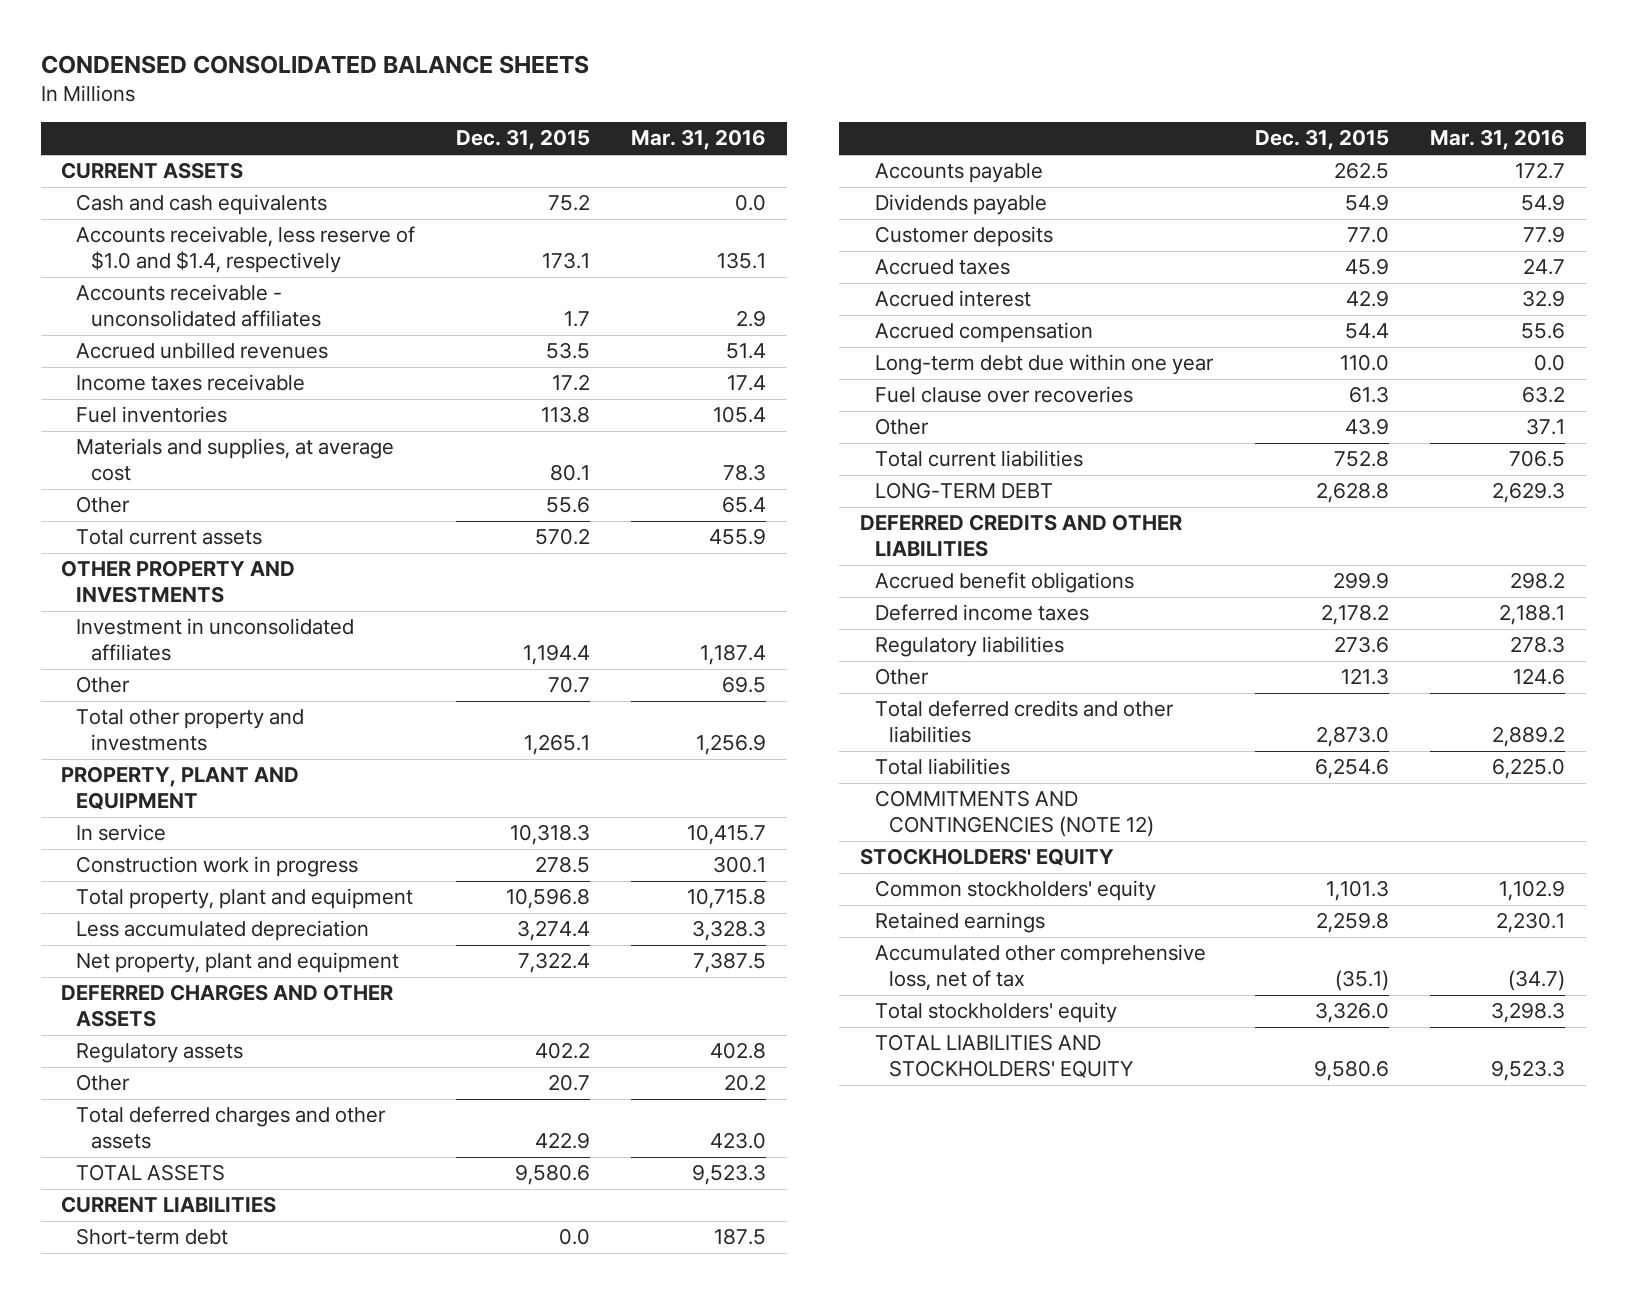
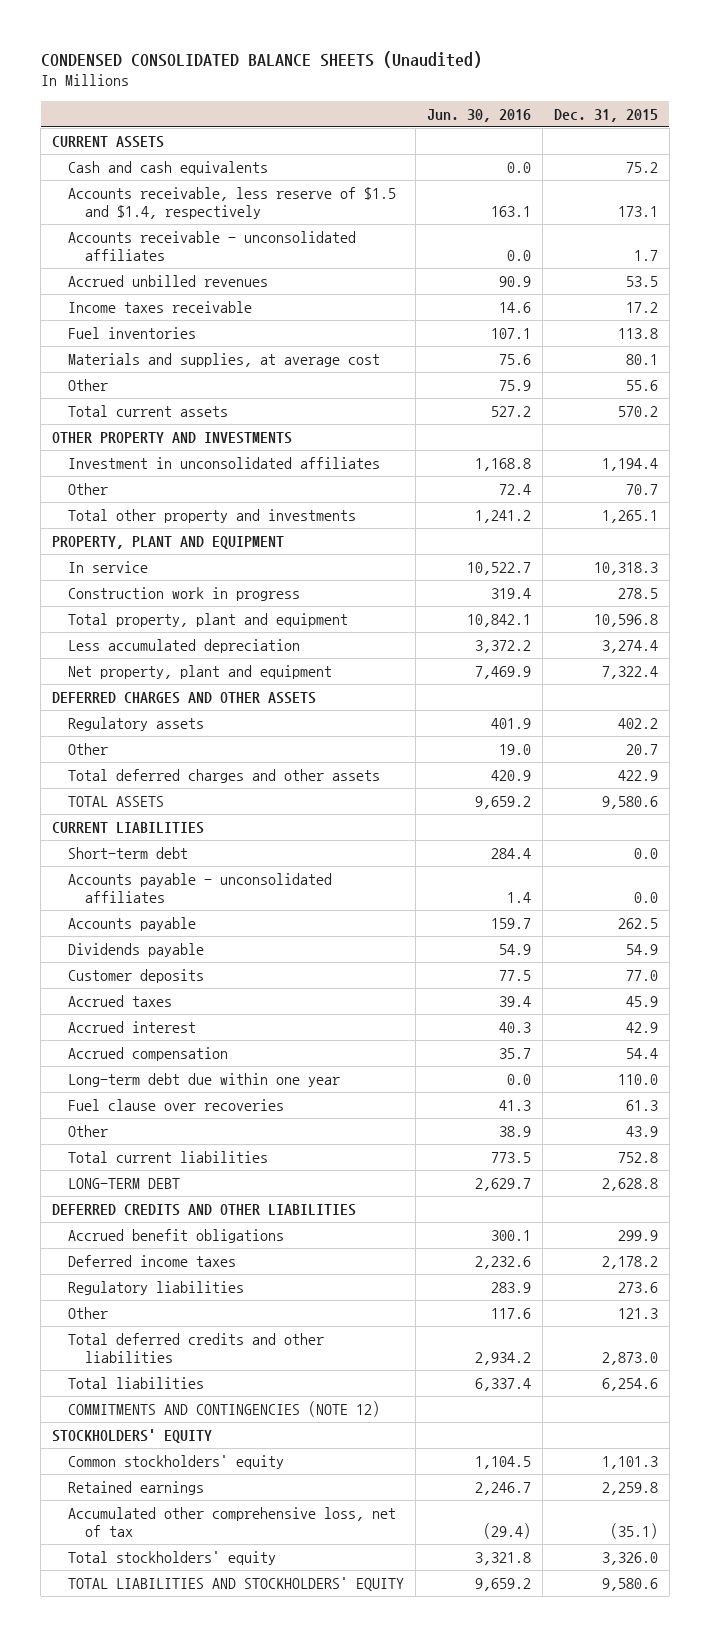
- CONDENSED CONSOLIDATED BALANCE SHEETS
+ CONDENSED CONSOLIDATED BALANCE SHEETS (Unaudited)
- | Dec. 31, 2015 | Mar. 31, 2016
+ | Jun. 30, 2016 | Dec. 31, 2015
- Accounts receivable, less reserve of $1.0 and $1.4, respectively | 173.1 | 135.1
+ Accounts receivable, less reserve of $1.5 and $1.4, respectively | 163.1 | 173.1
+ Accounts payable - unconsolidated affiliates | 1.4 | 0.0

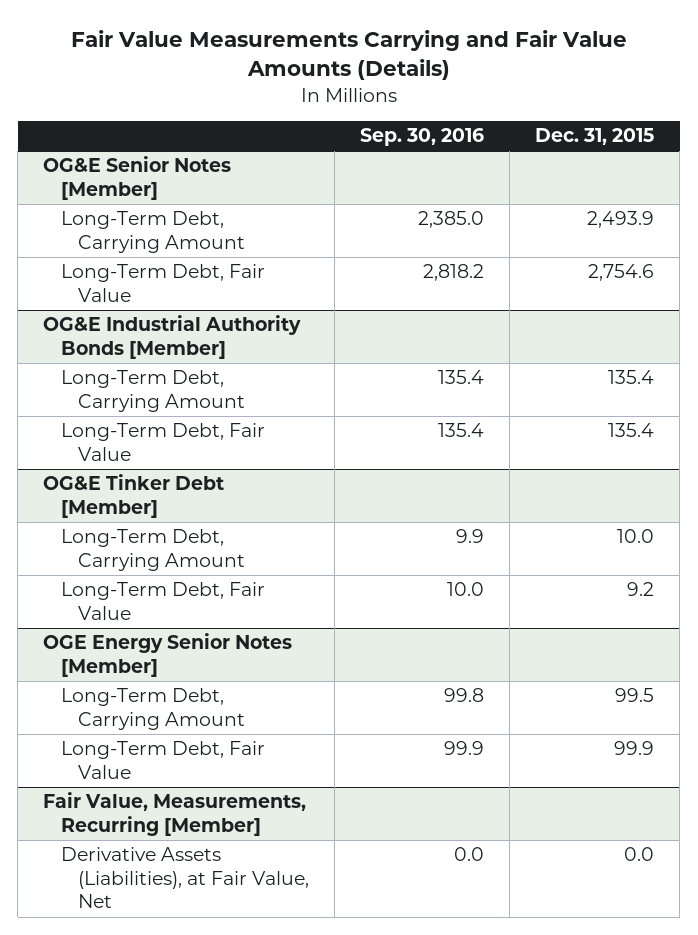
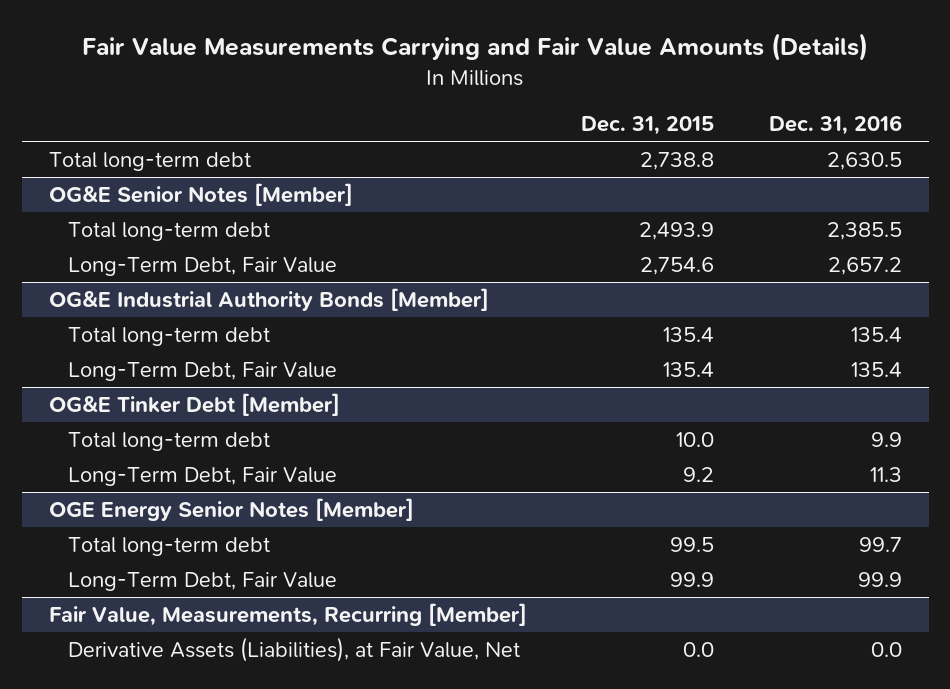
- | Sep. 30, 2016 | Dec. 31, 2015
+ | Dec. 31, 2015 | Dec. 31, 2016
+ Total long-term debt | 2,738.8 | 2,630.5
@ OG&E Senior Notes [Member]
- Long-Term Debt, Carrying Amount | 2,385.0 | 2,493.9
+ Total long-term debt | 2,493.9 | 2,385.5
@ OG&E Industrial Authority Bonds [Member]
- Long-Term Debt, Carrying Amount | 135.4 | 135.4
+ Total long-term debt | 135.4 | 135.4
@ OG&E Tinker Debt [Member]
- Long-Term Debt, Carrying Amount | 9.9 | 10.0
+ Total long-term debt | 10.0 | 9.9
@ OGE Energy Senior Notes [Member]
- Long-Term Debt, Carrying Amount | 99.8 | 99.5
+ Total long-term debt | 99.5 | 99.7

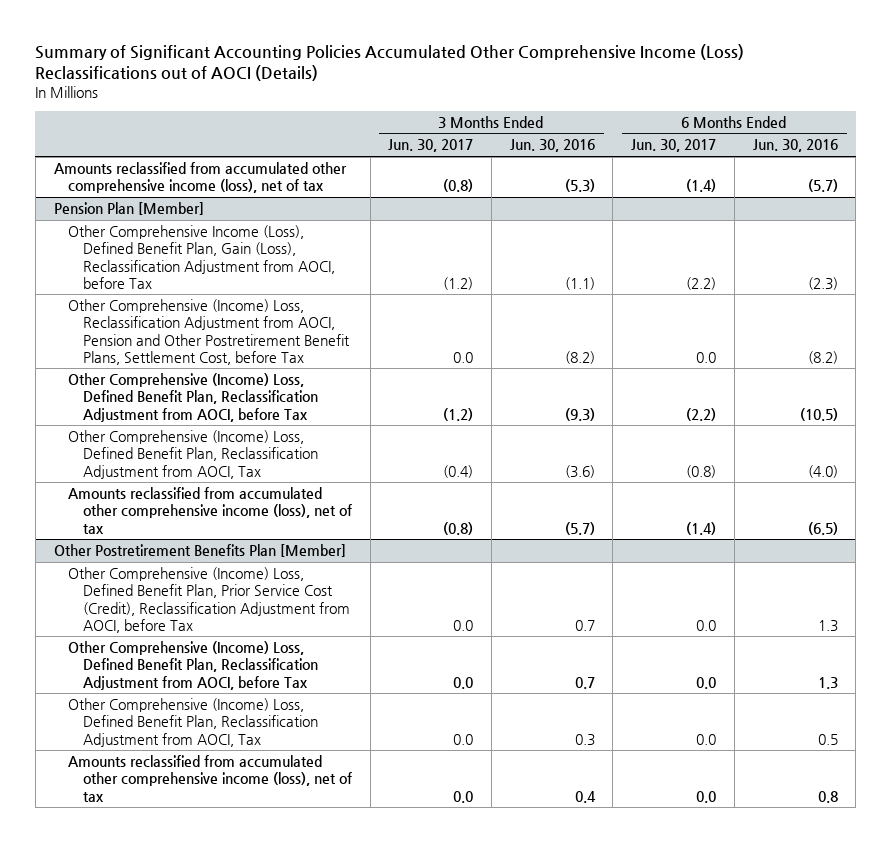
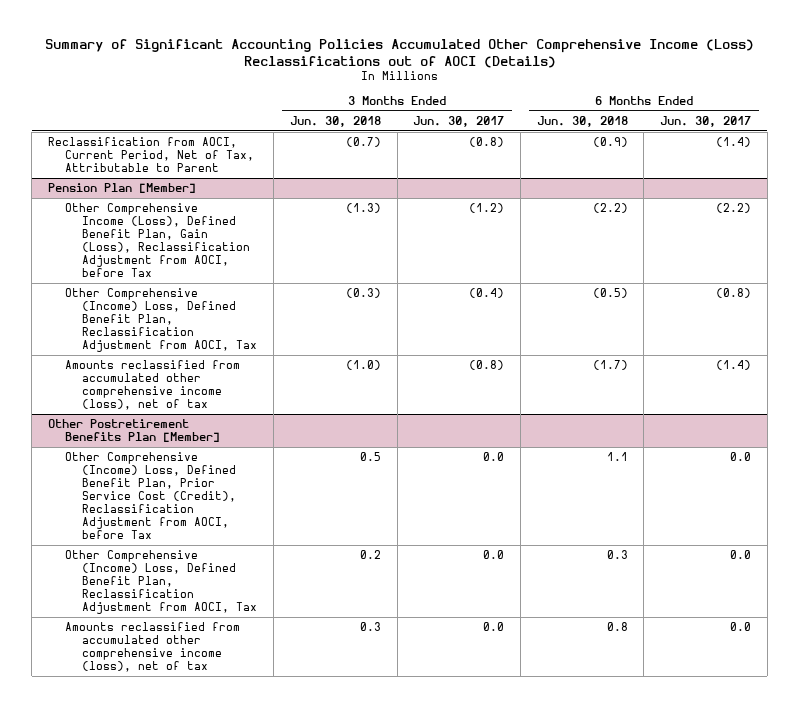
- | 3 Months Ended Jun. 30, 2017 | 3 Months Ended Jun. 30, 2016 | 6 Months Ended Jun. 30, 2017 | 6 Months Ended Jun. 30, 2016
+ | 3 Months Ended Jun. 30, 2018 | 3 Months Ended Jun. 30, 2017 | 6 Months Ended Jun. 30, 2018 | 6 Months Ended Jun. 30, 2017
- Amounts reclassified from accumulated other comprehensive income (loss), net of tax | (0.8) | (5.3) | (1.4) | (5.7)
+ Reclassification from AOCI, Current Period, Net of Tax, Attributable to Parent | (0.7) | (0.8) | (0.9) | (1.4)
@ Pension Plan [Member]
- Other Comprehensive (Income) Loss, Reclassification Adjustment from AOCI, Pension and Other Postretirement Benefit Plans, Settlement Cost, before Tax | 0.0 | (8.2) | 0.0 | (8.2)
- Other Comprehensive (Income) Loss, Defined Benefit Plan, Reclassification Adjustment from AOCI, before Tax | (1.2) | (9.3) | (2.2) | (10.5)
@ Other Postretirement Benefits Plan [Member]
- Other Comprehensive (Income) Loss, Defined Benefit Plan, Reclassification Adjustment from AOCI, before Tax | 0.0 | 0.7 | 0.0 | 1.3

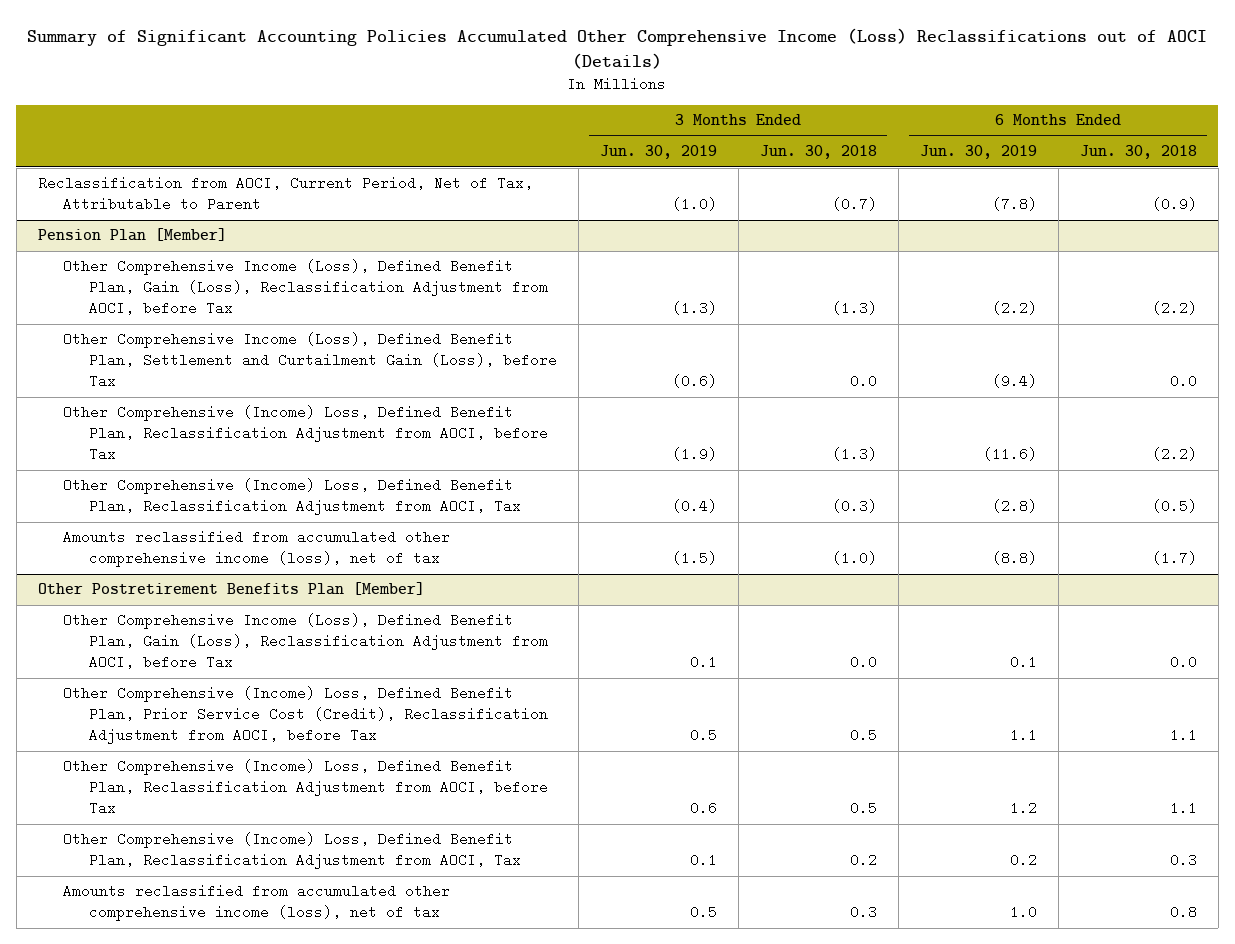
- | 3 Months Ended Jun. 30, 2018 | 3 Months Ended Jun. 30, 2017 | 6 Months Ended Jun. 30, 2018 | 6 Months Ended Jun. 30, 2017
+ | 3 Months Ended Jun. 30, 2019 | 3 Months Ended Jun. 30, 2018 | 6 Months Ended Jun. 30, 2019 | 6 Months Ended Jun. 30, 2018
@ Pension Plan [Member]
+ Other Comprehensive Income (Loss), Defined Benefit Plan, Settlement and Curtailment Gain (Loss), before Tax | (0.6) | 0.0 | (9.4) | 0.0
+ Other Comprehensive (Income) Loss, Defined Benefit Plan, Reclassification Adjustment from AOCI, before Tax | (1.9) | (1.3) | (11.6) | (2.2)
@ Other Postretirement Benefits Plan [Member]
+ Other Comprehensive Income (Loss), Defined Benefit Plan, Gain (Loss), Reclassification Adjustment from AOCI, before Tax | 0.1 | 0.0 | 0.1 | 0.0
+ Other Comprehensive (Income) Loss, Defined Benefit Plan, Reclassification Adjustment from AOCI, before Tax | 0.6 | 0.5 | 1.2 | 1.1

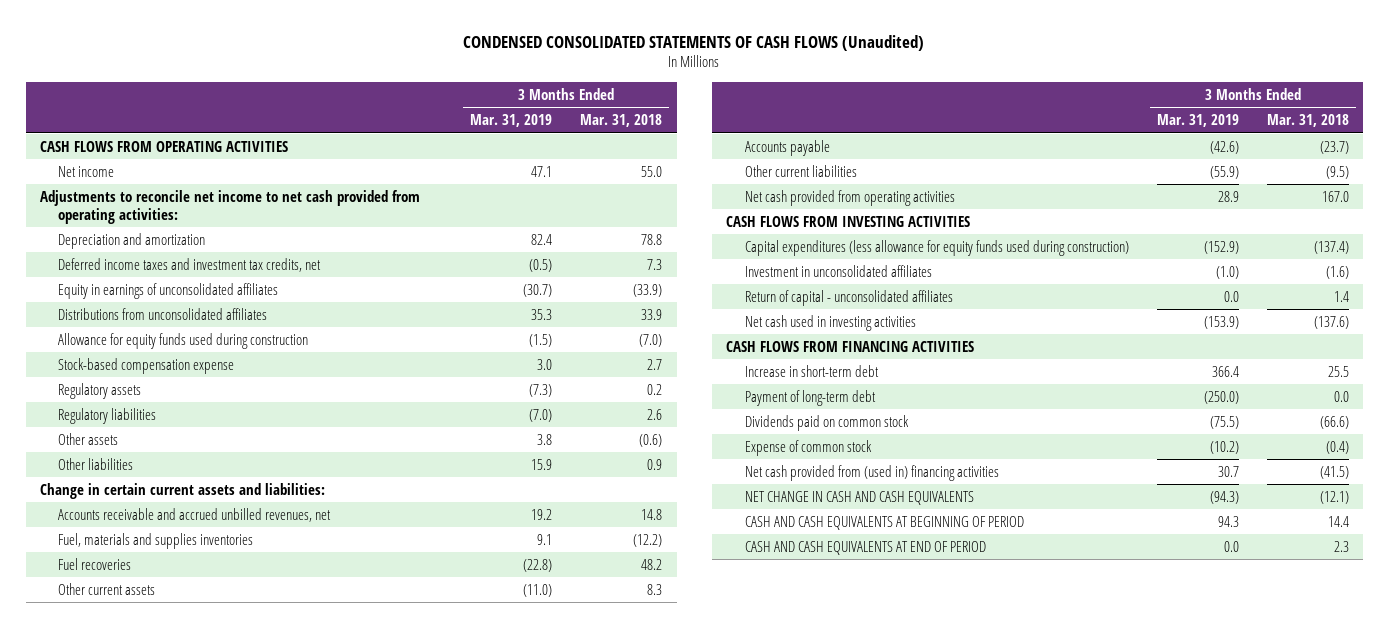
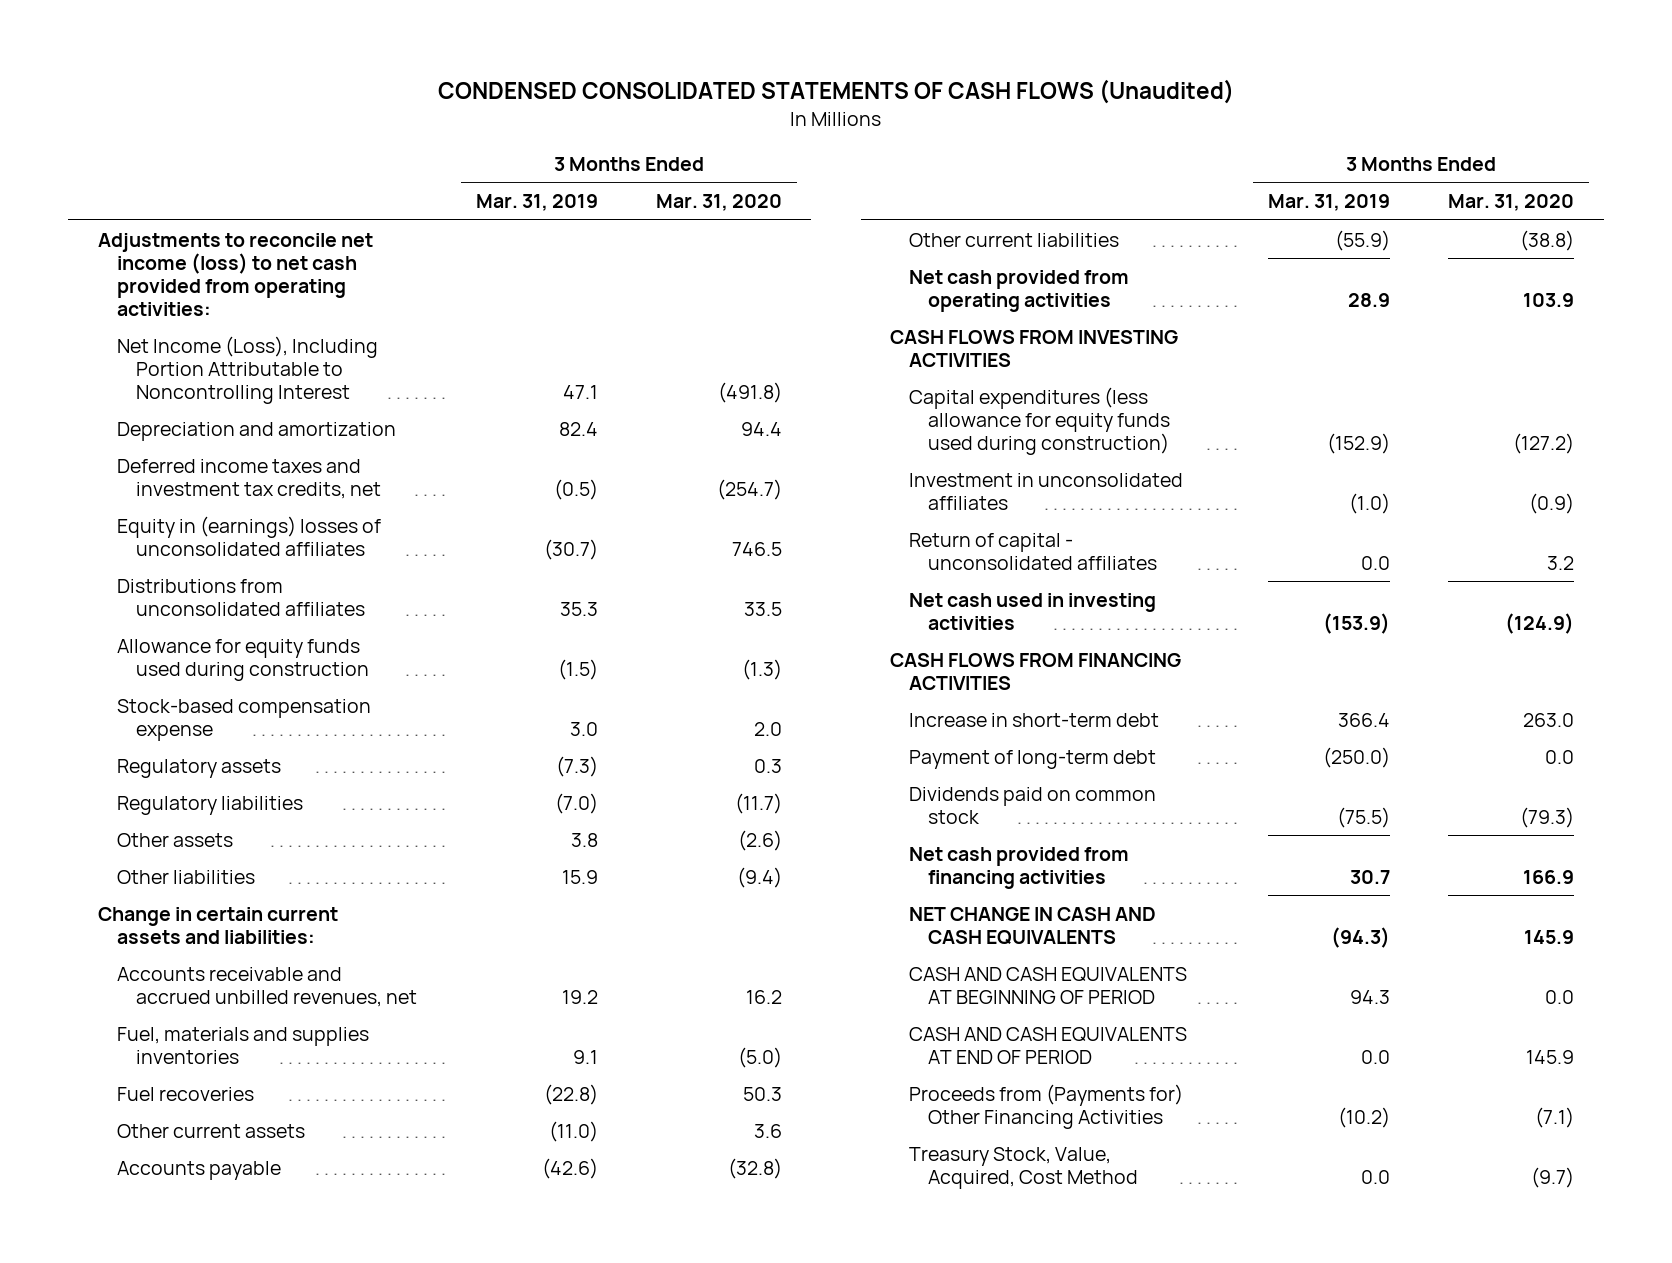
- | 3 Months Ended Mar. 31, 2019 | 3 Months Ended Mar. 31, 2018
+ | 3 Months Ended Mar. 31, 2019 | 3 Months Ended Mar. 31, 2020
- CASH FLOWS FROM OPERATING ACTIVITIES
- Net income | 47.1 | 55.0
- Adjustments to reconcile net income to net cash provided from operating activities:
+ Adjustments to reconcile net income (loss) to net cash provided from operating activities:
+ Net Income (Loss), Including Portion Attributable to Noncontrolling Interest | 47.1 | (491.8)
- Equity in earnings of unconsolidated affiliates | (30.7) | (33.9)
+ Equity in (earnings) losses of unconsolidated affiliates | (30.7) | 746.5
- Expense of common stock | (10.2) | (0.4)
- Net cash provided from (used in) financing activities | 30.7 | (41.5)
+ Net cash provided from financing activities | 30.7 | 166.9
+ Proceeds from (Payments for) Other Financing Activities | (10.2) | (7.1)
+ Treasury Stock, Value, Acquired, Cost Method | 0.0 | (9.7)

